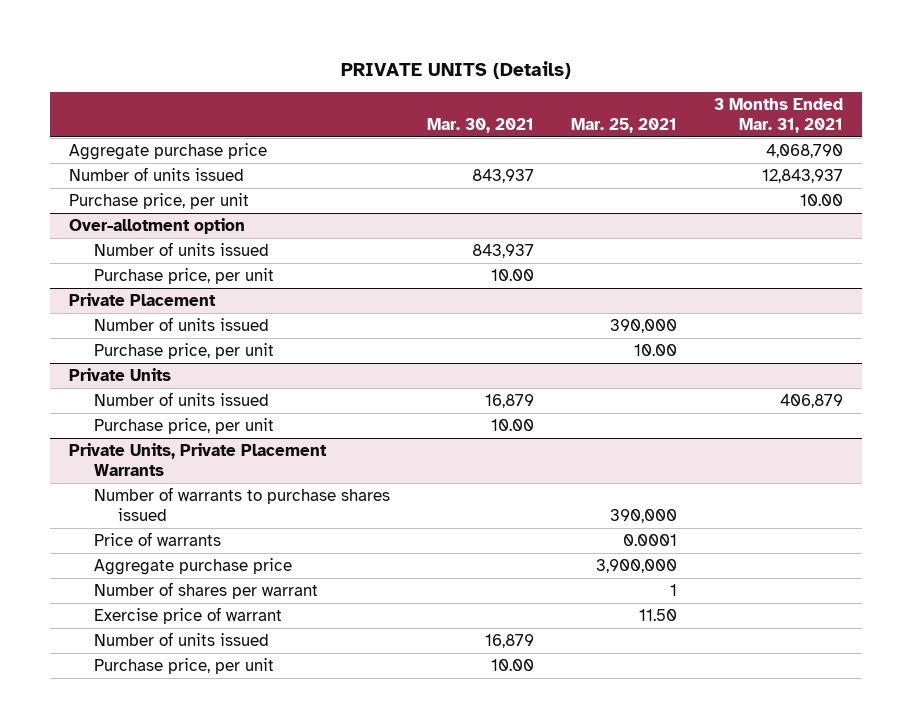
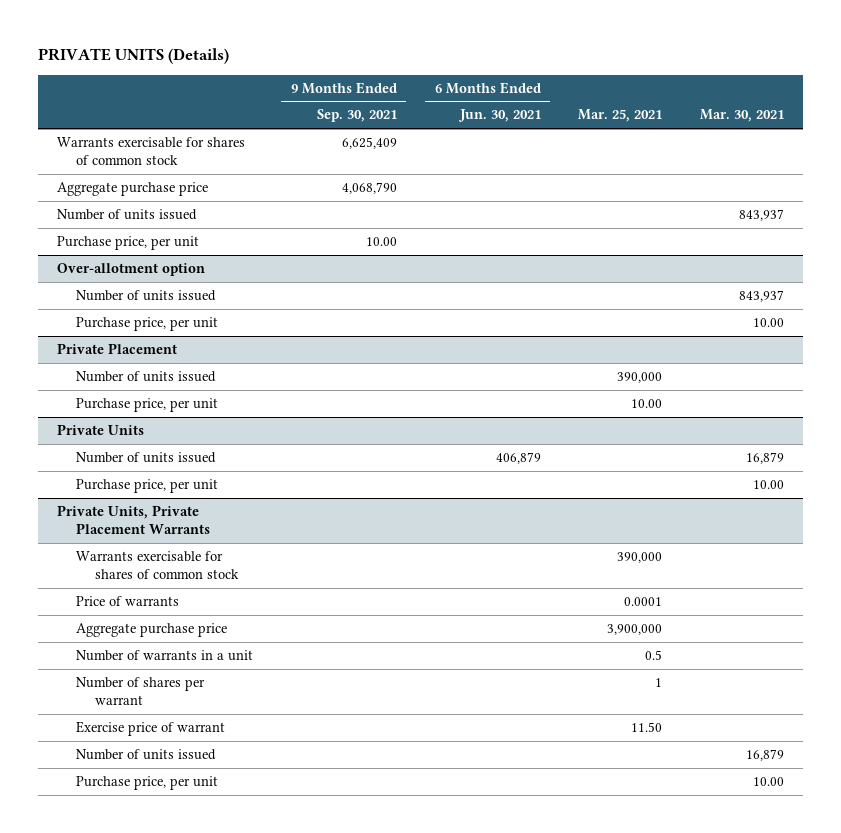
- | Mar. 30, 2021 | Mar. 25, 2021 | 3 Months Ended Mar. 31, 2021
+ | 9 Months Ended Sep. 30, 2021 | 6 Months Ended Jun. 30, 2021 | Mar. 25, 2021 | Mar. 30, 2021
+ Warrants exercisable for shares of common stock | 6,625,409 | | |
@ Private Units, Private Placement Warrants
- Number of warrants to purchase shares issued | | 390,000 |
+ Warrants exercisable for shares of common stock | | | 390,000 |
+ Number of warrants in a unit | | | 0.5 |

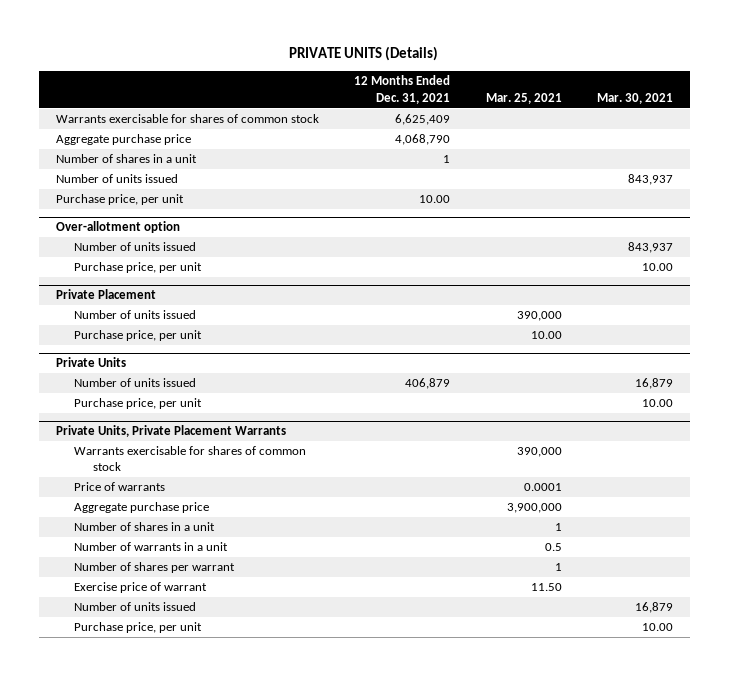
- | 9 Months Ended Sep. 30, 2021 | 6 Months Ended Jun. 30, 2021 | Mar. 25, 2021 | Mar. 30, 2021
+ | 12 Months Ended Dec. 31, 2021 | Mar. 25, 2021 | Mar. 30, 2021
+ Number of shares in a unit | 1 | |
@ Private Units, Private Placement Warrants
+ Number of shares in a unit | | 1 |

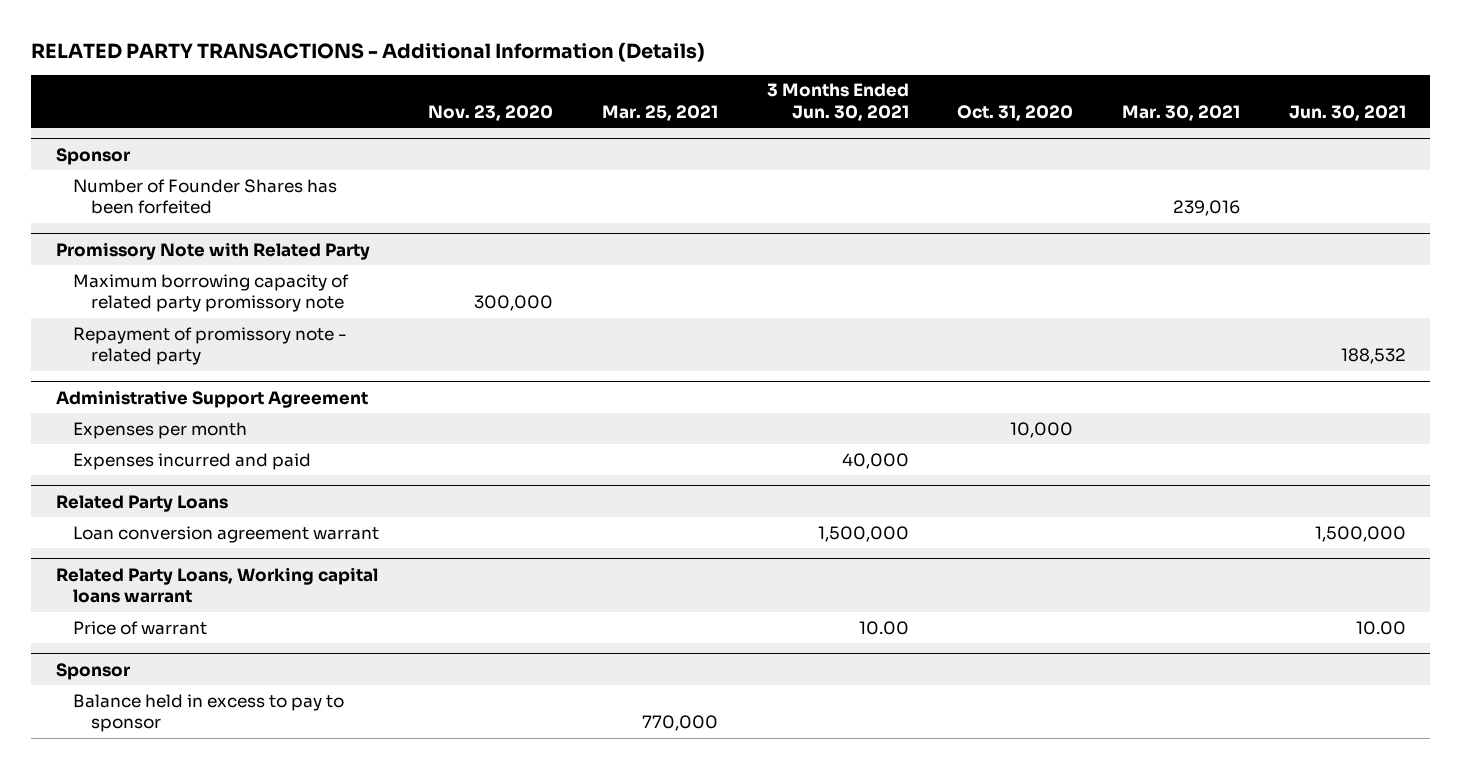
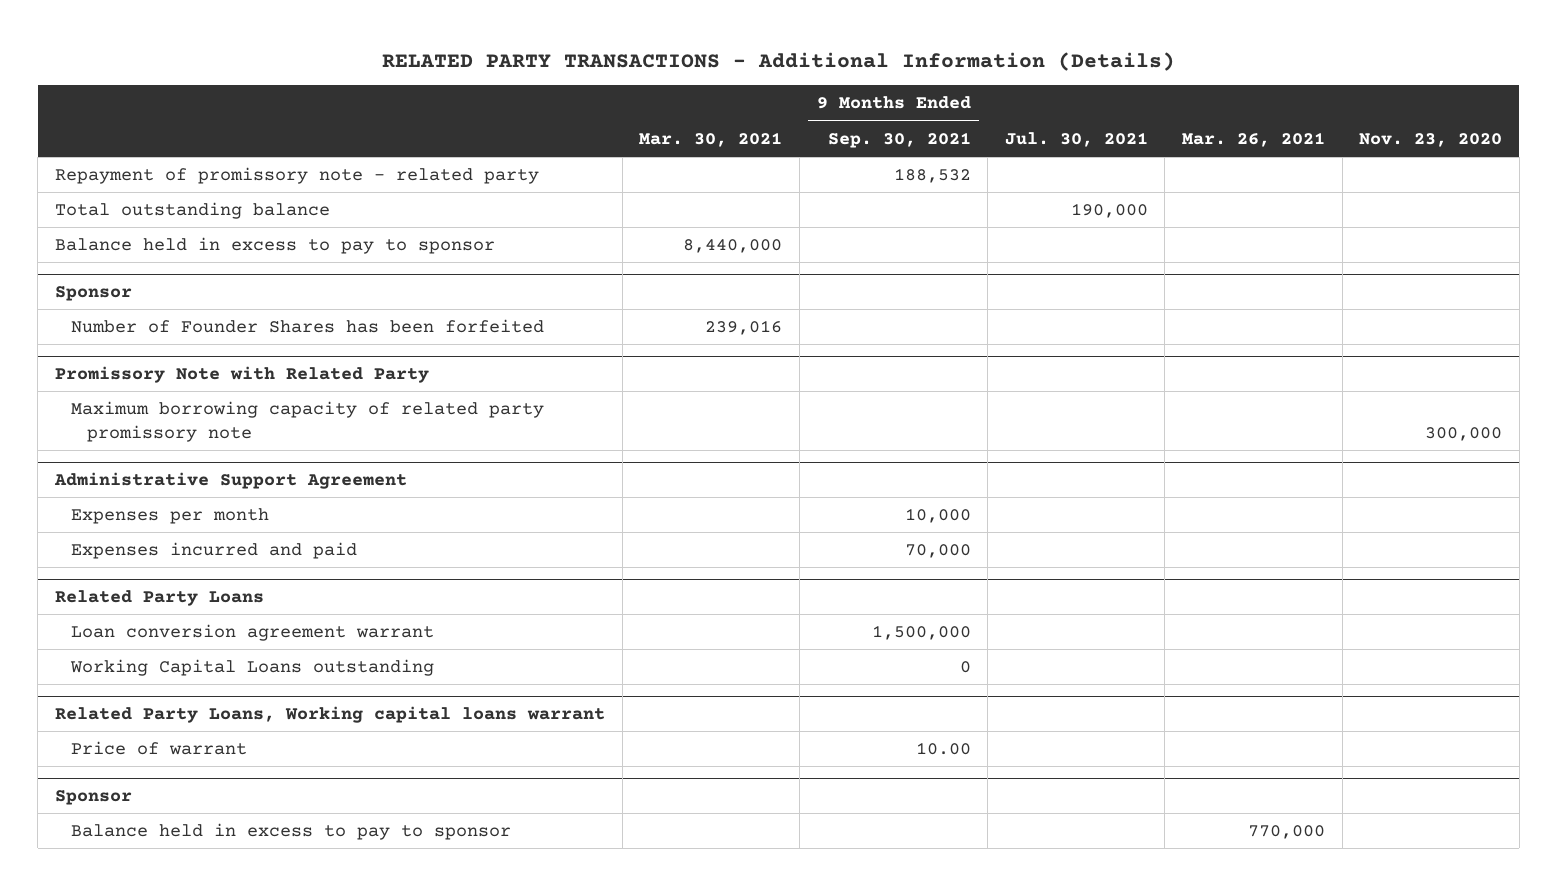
- | Nov. 23, 2020 | Mar. 25, 2021 | 3 Months Ended Jun. 30, 2021 | Oct. 31, 2020 | Mar. 30, 2021 | Jun. 30, 2021
+ | Mar. 30, 2021 | 9 Months Ended Sep. 30, 2021 | Jul. 30, 2021 | Mar. 26, 2021 | Nov. 23, 2020
+ Repayment of promissory note - related party | | 188,532 | | |
+ Total outstanding balance | | | 190,000 | |
+ Balance held in excess to pay to sponsor | 8,440,000 | | | |
@ Promissory Note with Related Party
- Repayment of promissory note - related party | | | | | | 188,532
@ Related Party Loans
+ Working Capital Loans outstanding | | 0 | | |

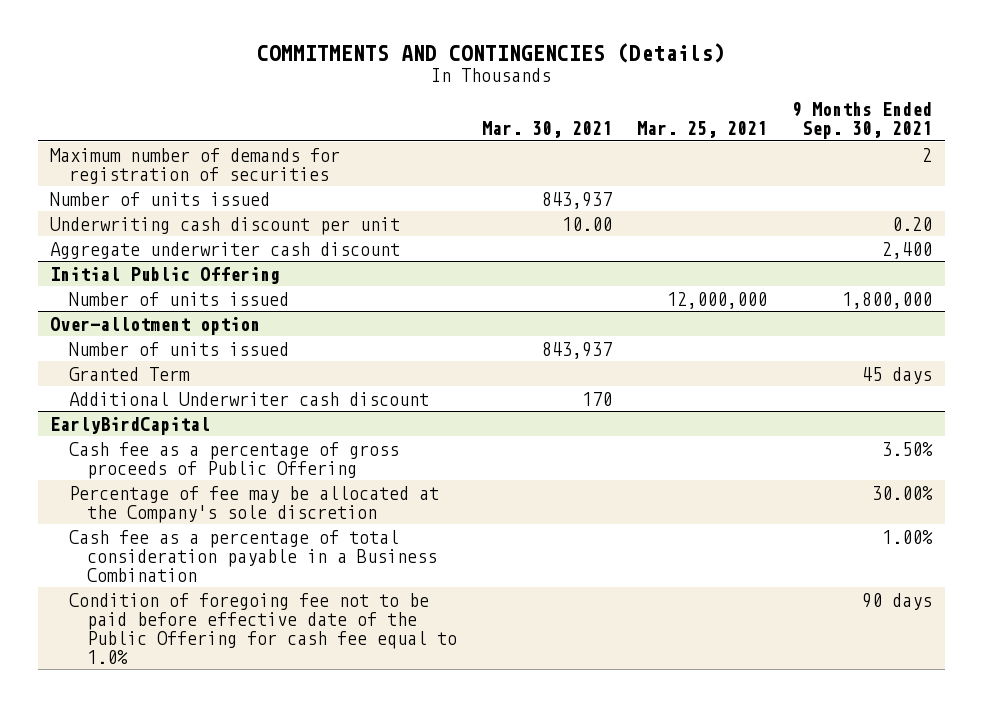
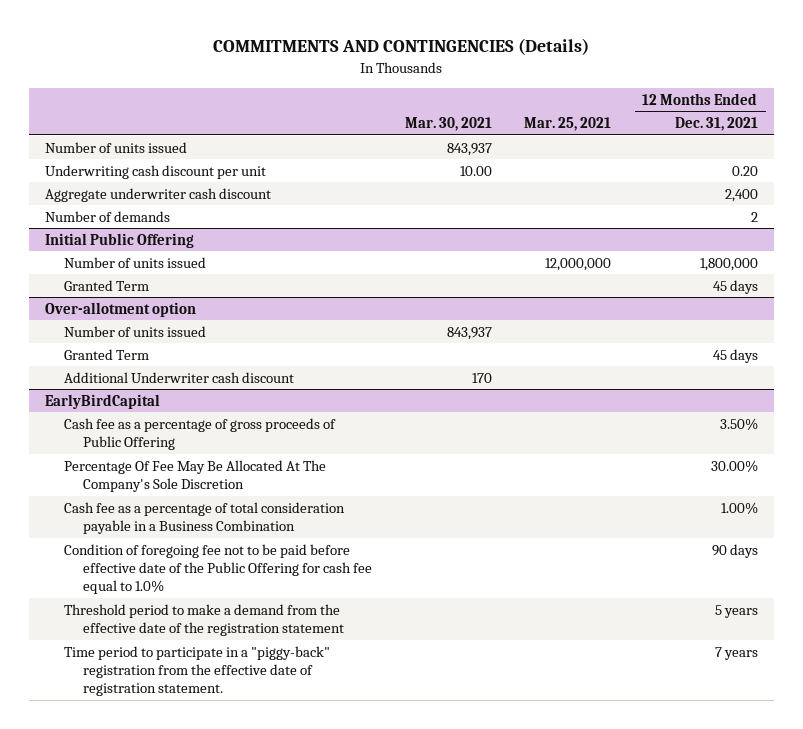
- | Mar. 30, 2021 | Mar. 25, 2021 | 9 Months Ended Sep. 30, 2021
+ | Mar. 30, 2021 | Mar. 25, 2021 | 12 Months Ended Dec. 31, 2021
- Maximum number of demands for registration of securities | | | 2
+ Number of demands | | | 2
@ Initial Public Offering
+ Granted Term | | | 45 days
@ EarlyBirdCapital
- Percentage of fee may be allocated at the Company's sole discretion | | | 30.00%
+ Percentage Of Fee May Be Allocated At The Company's Sole Discretion | | | 30.00%
+ Threshold period to make a demand from the effective date of the registration statement | | | 5 years
+ Time period to participate in a "piggy-back" registration from the effective date of registration statement. | | | 7 years

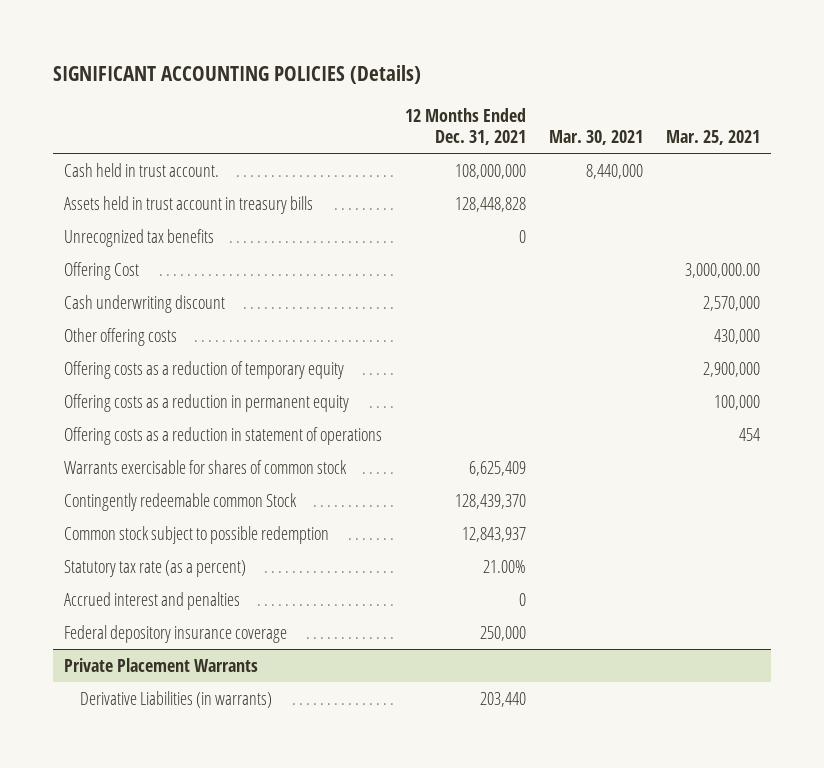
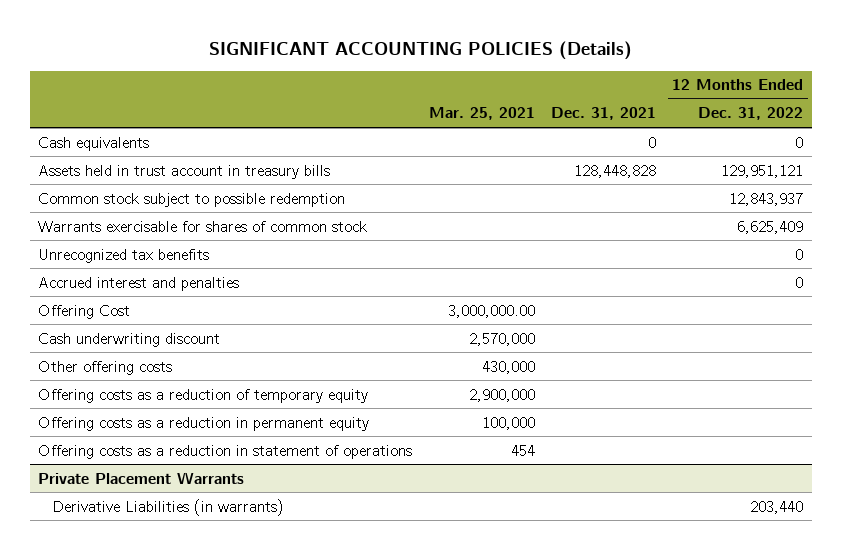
- | 12 Months Ended Dec. 31, 2021 | Mar. 30, 2021 | Mar. 25, 2021
+ | Mar. 25, 2021 | Dec. 31, 2021 | 12 Months Ended Dec. 31, 2022
- Cash held in trust account. | 108,000,000 | 8,440,000 |
+ Cash equivalents | | 0 | 0
moved up: Common stock subject to possible redemption | | | 12,843,937
moved up: Warrants exercisable for shares of common stock | | | 6,625,409
moved up: Accrued interest and penalties | | | 0
- Contingently redeemable common Stock | 128,439,370 | |
- Statutory tax rate (as a percent) | 21.00% | |
- Federal depository insurance coverage | 250,000 | |

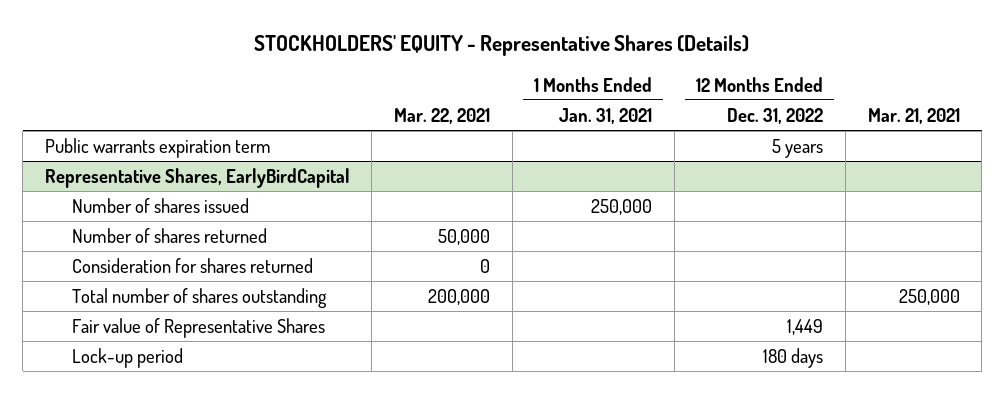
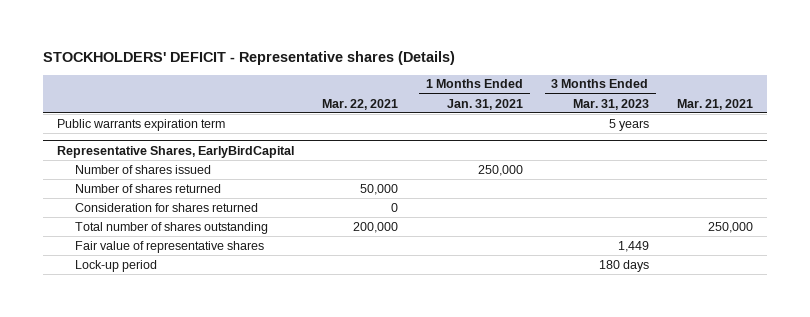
- STOCKHOLDERS' EQUITY - Representative Shares (Details)
+ STOCKHOLDERS' DEFICIT - Representative shares (Details)
- | Mar. 22, 2021 | 1 Months Ended Jan. 31, 2021 | 12 Months Ended Dec. 31, 2022 | Mar. 21, 2021
+ | Mar. 22, 2021 | 1 Months Ended Jan. 31, 2021 | 3 Months Ended Mar. 31, 2023 | Mar. 21, 2021
@ Representative Shares, EarlyBirdCapital
- Fair value of Representative Shares | | | 1,449 |
+ Fair value of representative shares | | | 1,449 |

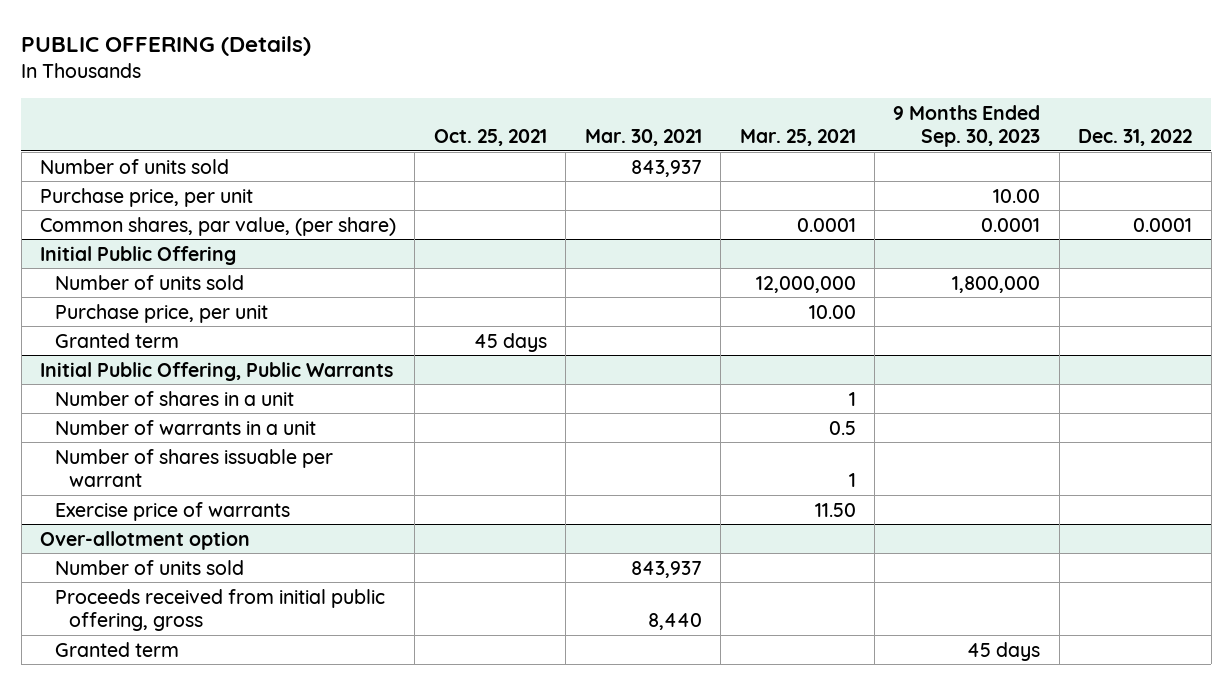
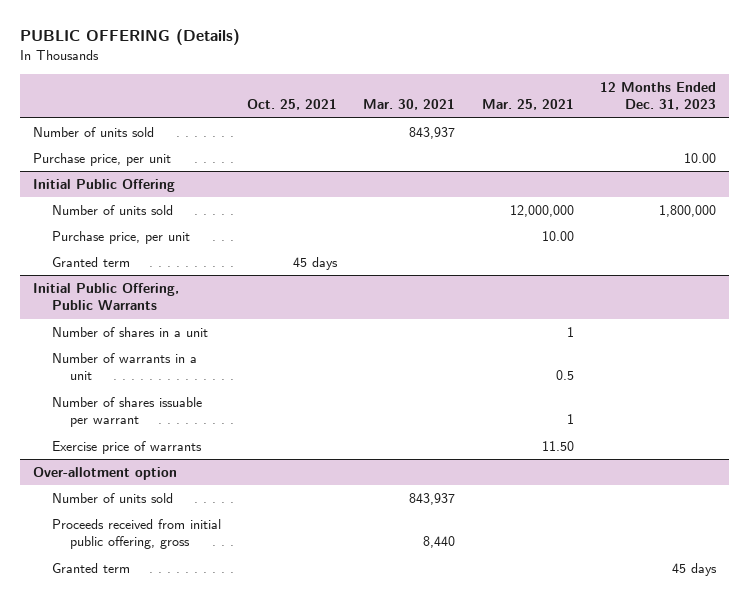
- | Oct. 25, 2021 | Mar. 30, 2021 | Mar. 25, 2021 | 9 Months Ended Sep. 30, 2023 | Dec. 31, 2022
+ | Oct. 25, 2021 | Mar. 30, 2021 | Mar. 25, 2021 | 12 Months Ended Dec. 31, 2023
- Common shares, par value, (per share) | | | 0.0001 | 0.0001 | 0.0001

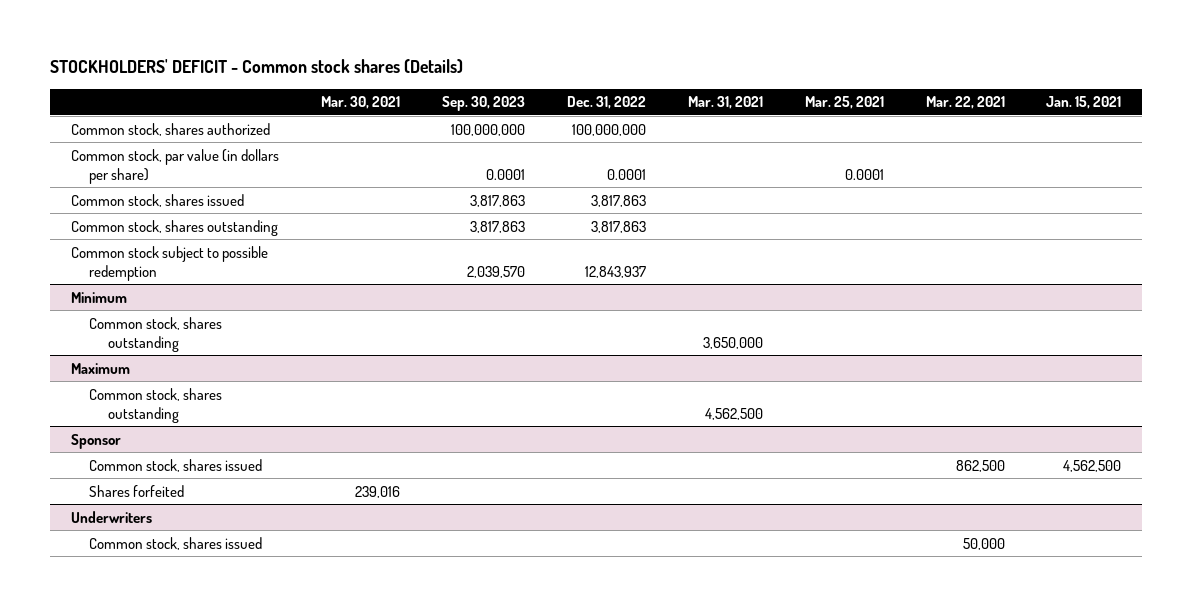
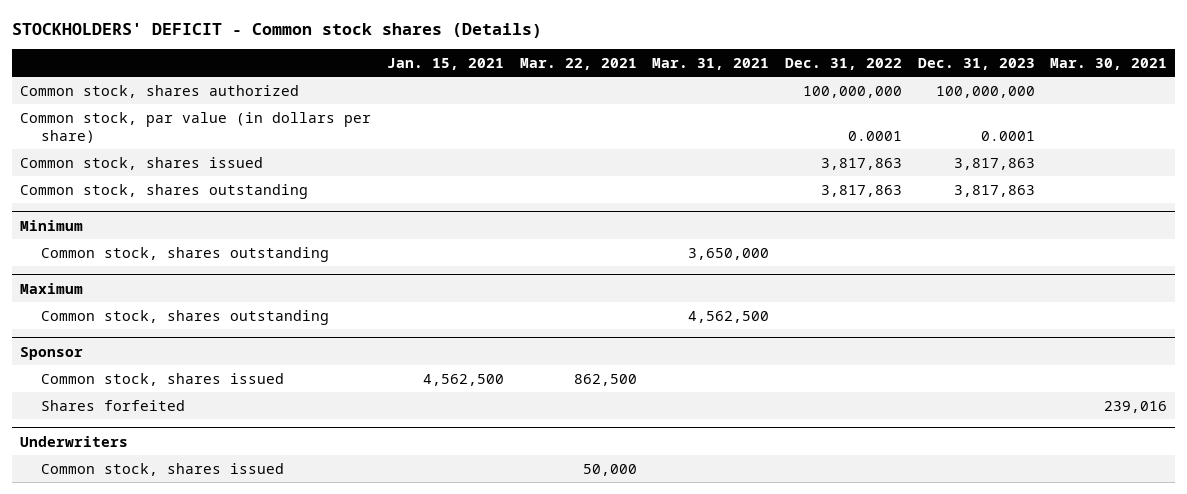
- | Mar. 30, 2021 | Sep. 30, 2023 | Dec. 31, 2022 | Mar. 31, 2021 | Mar. 25, 2021 | Mar. 22, 2021 | Jan. 15, 2021
+ | Jan. 15, 2021 | Mar. 22, 2021 | Mar. 31, 2021 | Dec. 31, 2022 | Dec. 31, 2023 | Mar. 30, 2021
- Common stock subject to possible redemption | | 2,039,570 | 12,843,937 | | | |

